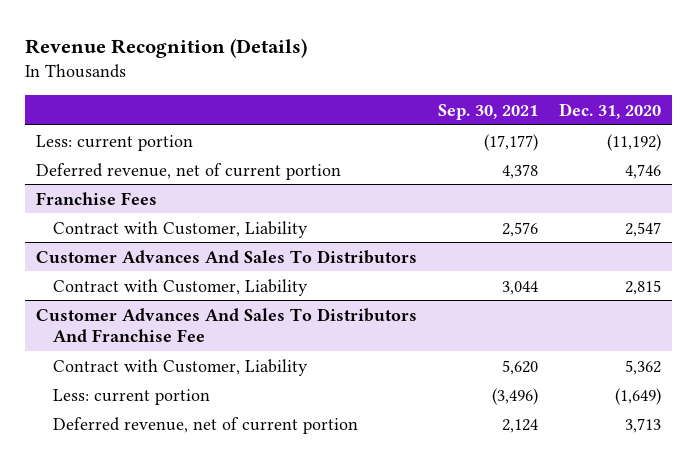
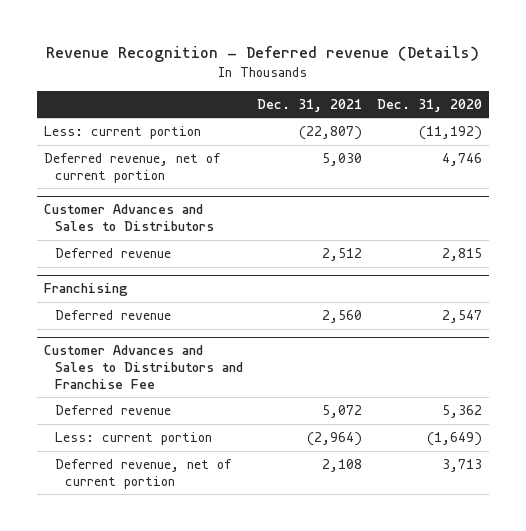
- Revenue Recognition (Details)
+ Revenue Recognition - Deferred revenue (Details)
- | Sep. 30, 2021 | Dec. 31, 2020
+ | Dec. 31, 2021 | Dec. 31, 2020
- Franchise Fees
- Contract with Customer, Liability | 2,576 | 2,547
- Customer Advances And Sales To Distributors
- Contract with Customer, Liability | 3,044 | 2,815
- Customer Advances And Sales To Distributors And Franchise Fee
- Contract with Customer, Liability | 5,620 | 5,362
+ Customer Advances and Sales to Distributors
+ Deferred revenue | 2,512 | 2,815
+ Franchising
+ Deferred revenue | 2,560 | 2,547
+ Customer Advances and Sales to Distributors and Franchise Fee
+ Deferred revenue | 5,072 | 5,362

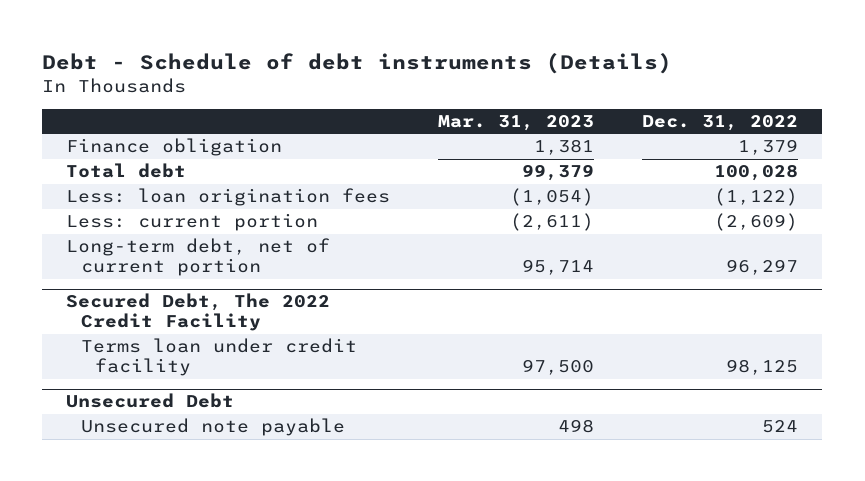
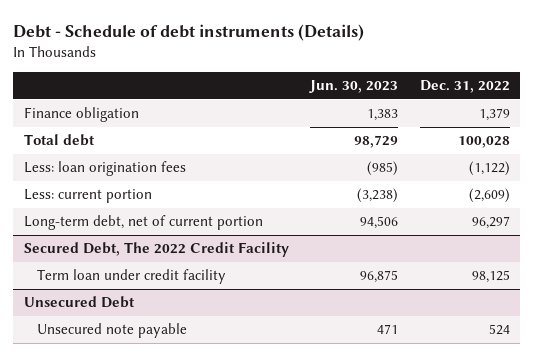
- | Mar. 31, 2023 | Dec. 31, 2022
+ | Jun. 30, 2023 | Dec. 31, 2022
@ Secured Debt, The 2022 Credit Facility
- Terms loan under credit facility | 97,500 | 98,125
+ Term loan under credit facility | 96,875 | 98,125

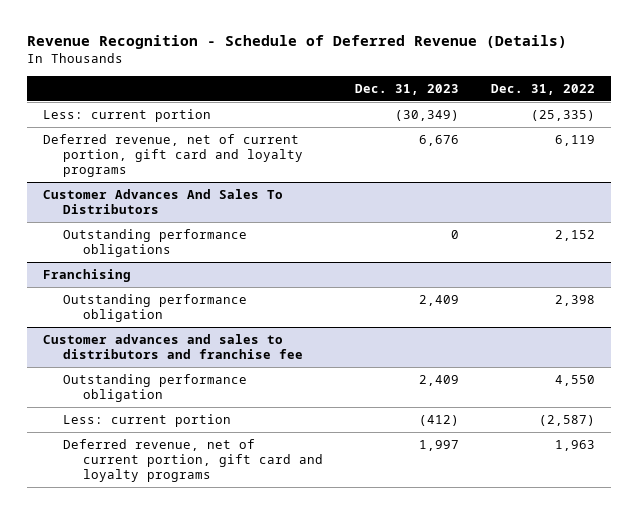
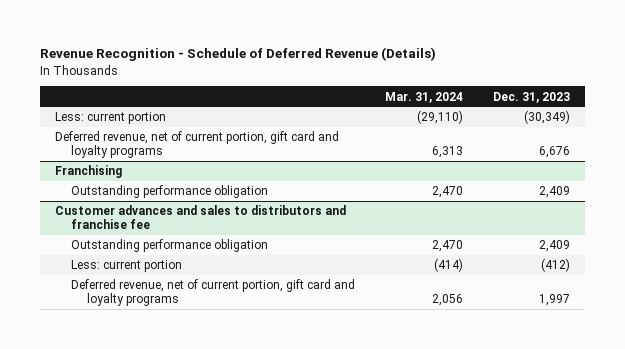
- | Dec. 31, 2023 | Dec. 31, 2022
+ | Mar. 31, 2024 | Dec. 31, 2023
- Customer Advances And Sales To Distributors
- Outstanding performance obligations | 0 | 2,152

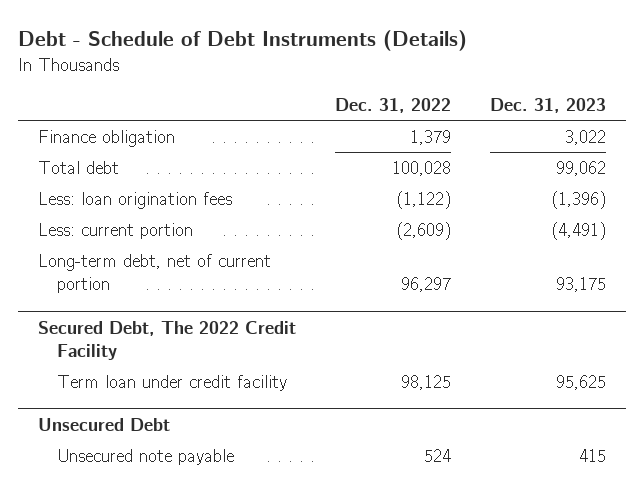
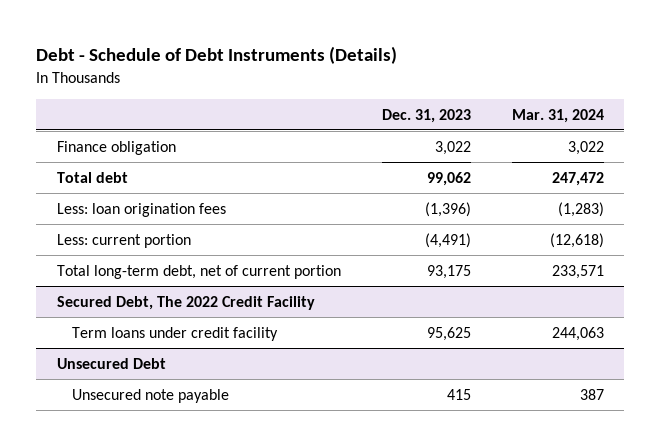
- | Dec. 31, 2022 | Dec. 31, 2023
+ | Dec. 31, 2023 | Mar. 31, 2024
- Long-term debt, net of current portion | 96,297 | 93,175
+ Total long-term debt, net of current portion | 93,175 | 233,571
@ Secured Debt, The 2022 Credit Facility
- Term loan under credit facility | 98,125 | 95,625
+ Term loans under credit facility | 95,625 | 244,063

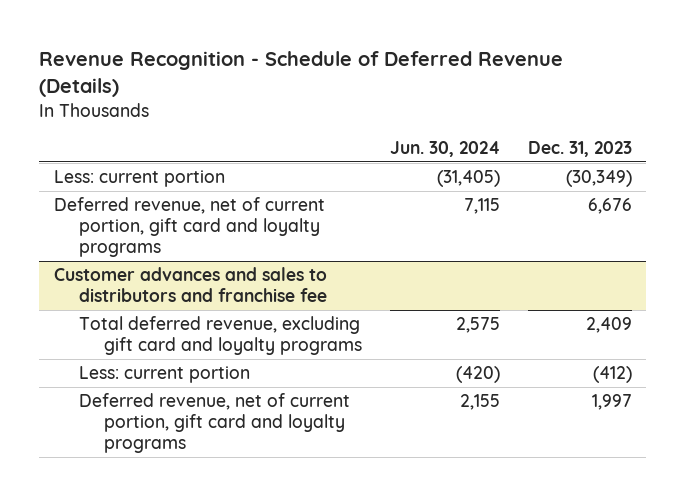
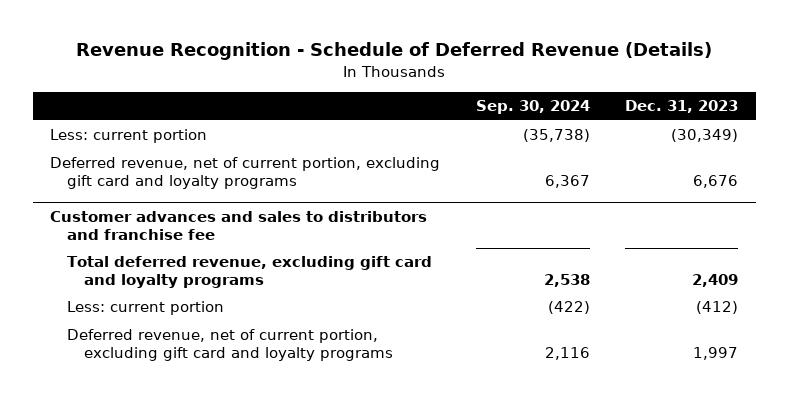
- | Jun. 30, 2024 | Dec. 31, 2023
+ | Sep. 30, 2024 | Dec. 31, 2023
- Deferred revenue, net of current portion, gift card and loyalty programs | 7,115 | 6,676
+ Deferred revenue, net of current portion, excluding gift card and loyalty programs | 6,367 | 6,676
@ Customer advances and sales to distributors and franchise fee
- Deferred revenue, net of current portion, gift card and loyalty programs | 2,155 | 1,997
+ Deferred revenue, net of current portion, excluding gift card and loyalty programs | 2,116 | 1,997

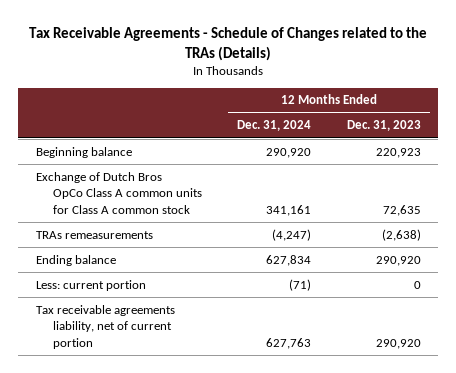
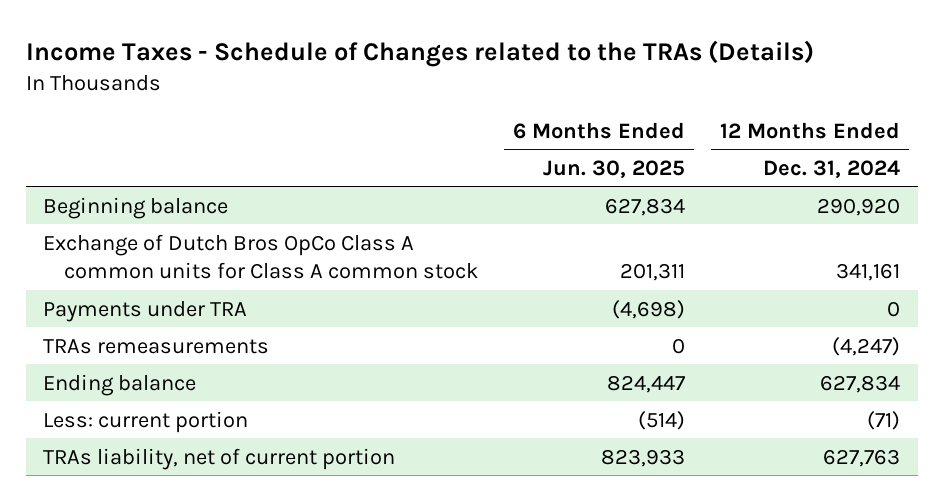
- Tax Receivable Agreements - Schedule of Changes related to the TRAs (Details)
+ Income Taxes - Schedule of Changes related to the TRAs (Details)
- | 12 Months Ended Dec. 31, 2024 | 12 Months Ended Dec. 31, 2023
+ | 6 Months Ended Jun. 30, 2025 | 12 Months Ended Dec. 31, 2024
+ Payments under TRA | (4,698) | 0
- Tax receivable agreements liability, net of current portion | 627,763 | 290,920
+ TRAs liability, net of current portion | 823,933 | 627,763

